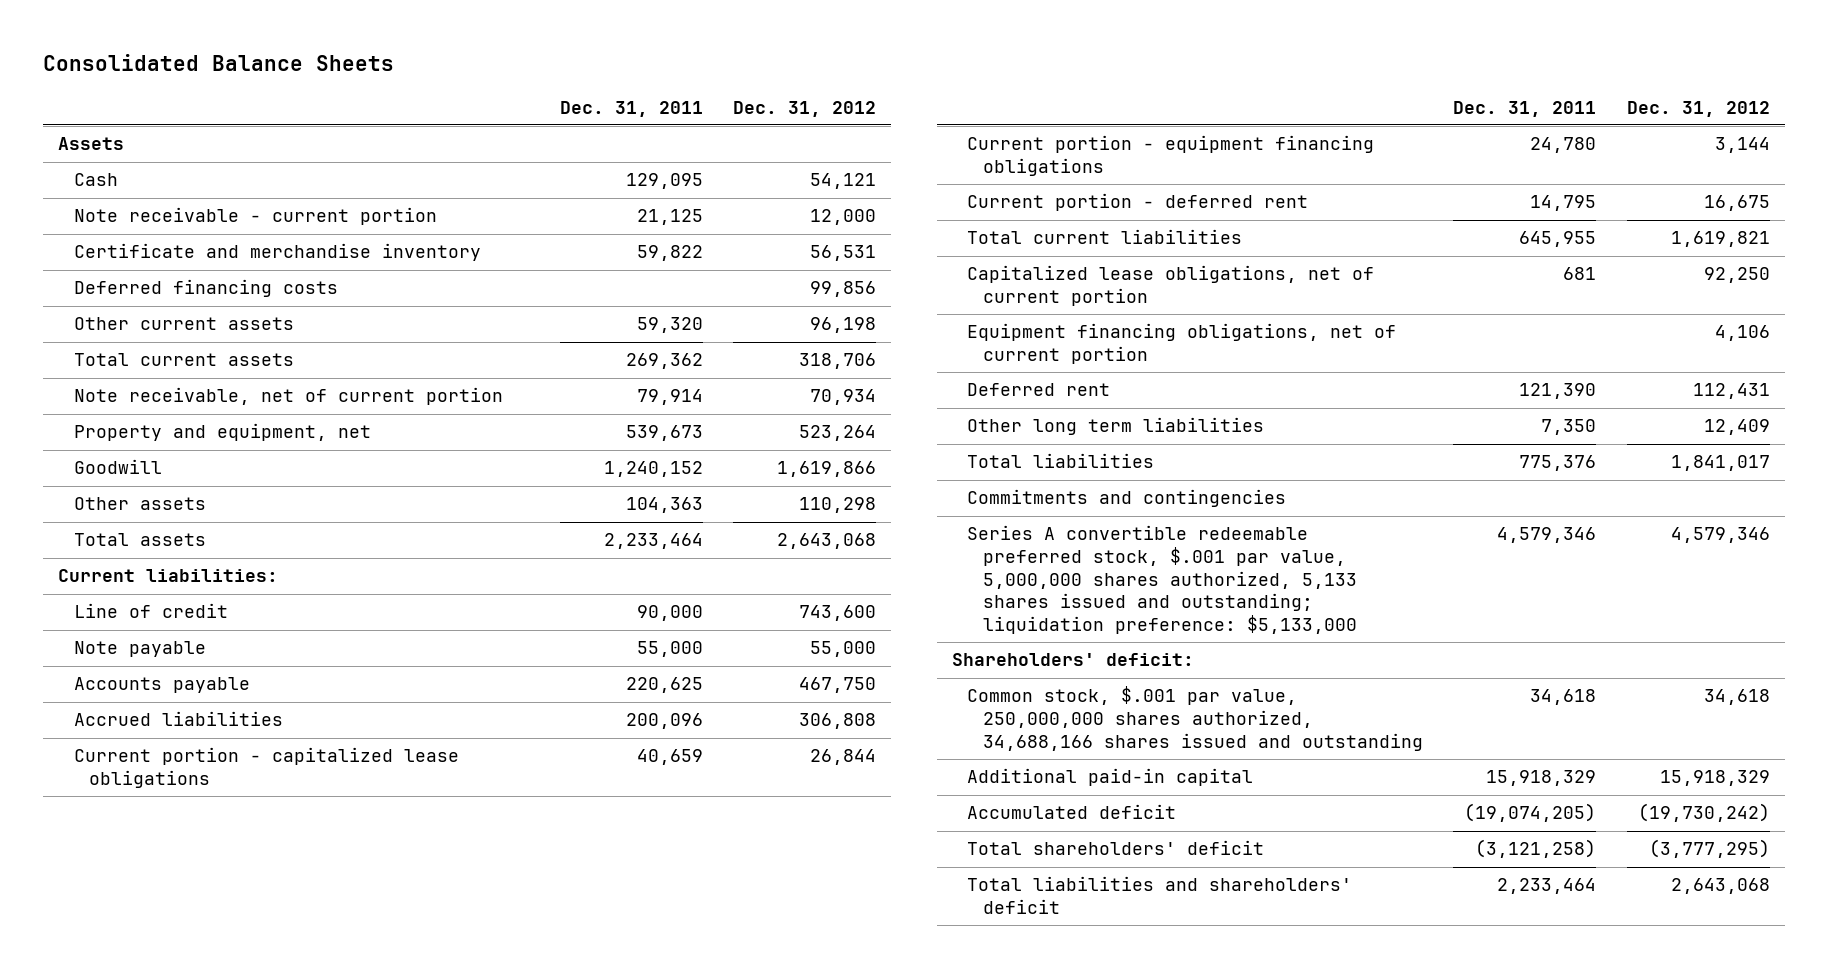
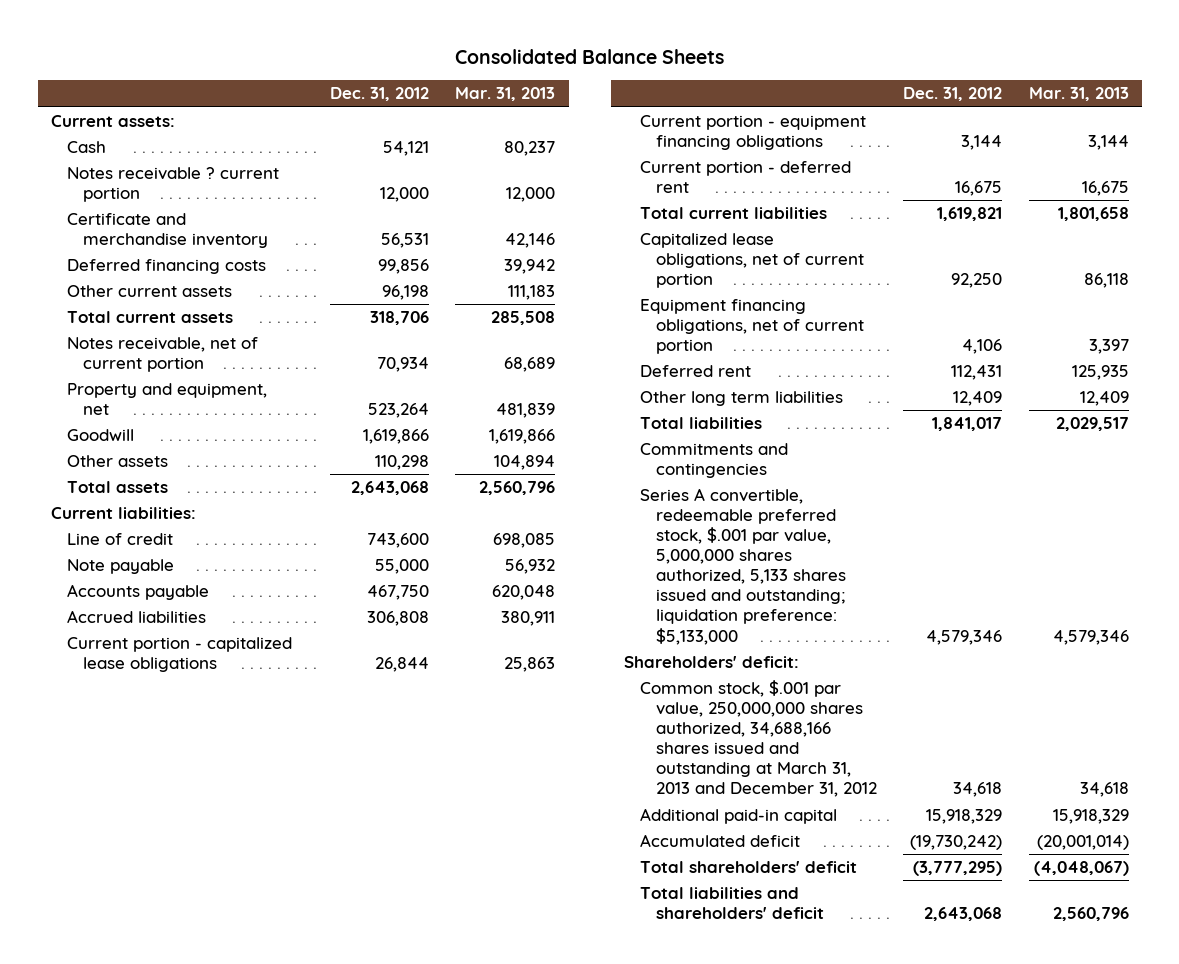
- | Dec. 31, 2011 | Dec. 31, 2012
+ | Dec. 31, 2012 | Mar. 31, 2013
- Assets
+ Current assets:
- Note receivable - current portion | 21,125 | 12,000
+ Notes receivable ? current portion | 12,000 | 12,000
- Note receivable, net of current portion | 79,914 | 70,934
+ Notes receivable, net of current portion | 70,934 | 68,689
- Series A convertible redeemable preferred stock, $.001 par value, 5,000,000 shares authorized, 5,133 shares issued and outstanding; liquidation preference: $5,133,000 | 4,579,346 | 4,579,346
+ Series A convertible, redeemable preferred stock, $.001 par value, 5,000,000 shares authorized, 5,133 shares issued and outstanding; liquidation preference: $5,133,000 | 4,579,346 | 4,579,346
- Common stock, $.001 par value, 250,000,000 shares authorized, 34,688,166 shares issued and outstanding | 34,618 | 34,618
+ Common stock, $.001 par value, 250,000,000 shares authorized, 34,688,166 shares issued and outstanding at March 31, 2013 and December 31, 2012 | 34,618 | 34,618

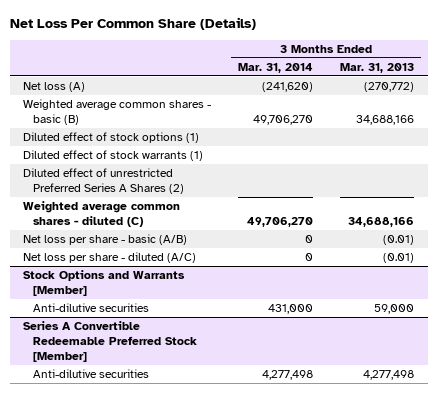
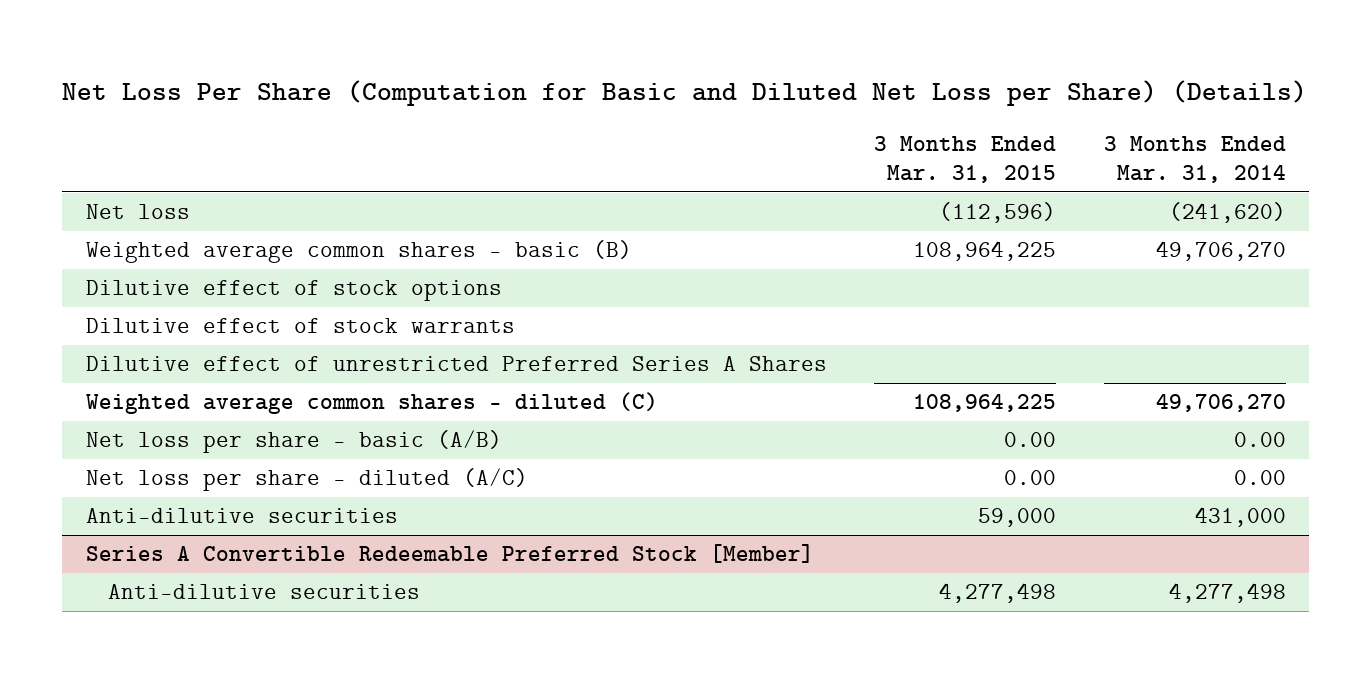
- Net Loss Per Common Share (Details)
+ Net Loss Per Share (Computation for Basic and Diluted Net Loss per Share) (Details)
- | 3 Months Ended Mar. 31, 2014 | 3 Months Ended Mar. 31, 2013
+ | 3 Months Ended Mar. 31, 2015 | 3 Months Ended Mar. 31, 2014
- Net loss (A) | (241,620) | (270,772)
+ Net loss | (112,596) | (241,620)
- Diluted effect of stock options (1)
- Diluted effect of stock warrants (1)
- Diluted effect of unrestricted Preferred Series A Shares (2)
+ Dilutive effect of stock options
+ Dilutive effect of stock warrants
+ Dilutive effect of unrestricted Preferred Series A Shares
- Net loss per share - basic (A/B) | 0 | (0.01)
- Net loss per share - diluted (A/C) | 0 | (0.01)
- Stock Options and Warrants [Member]
+ Net loss per share - basic (A/B) | 0.00 | 0.00
+ Net loss per share - diluted (A/C) | 0.00 | 0.00

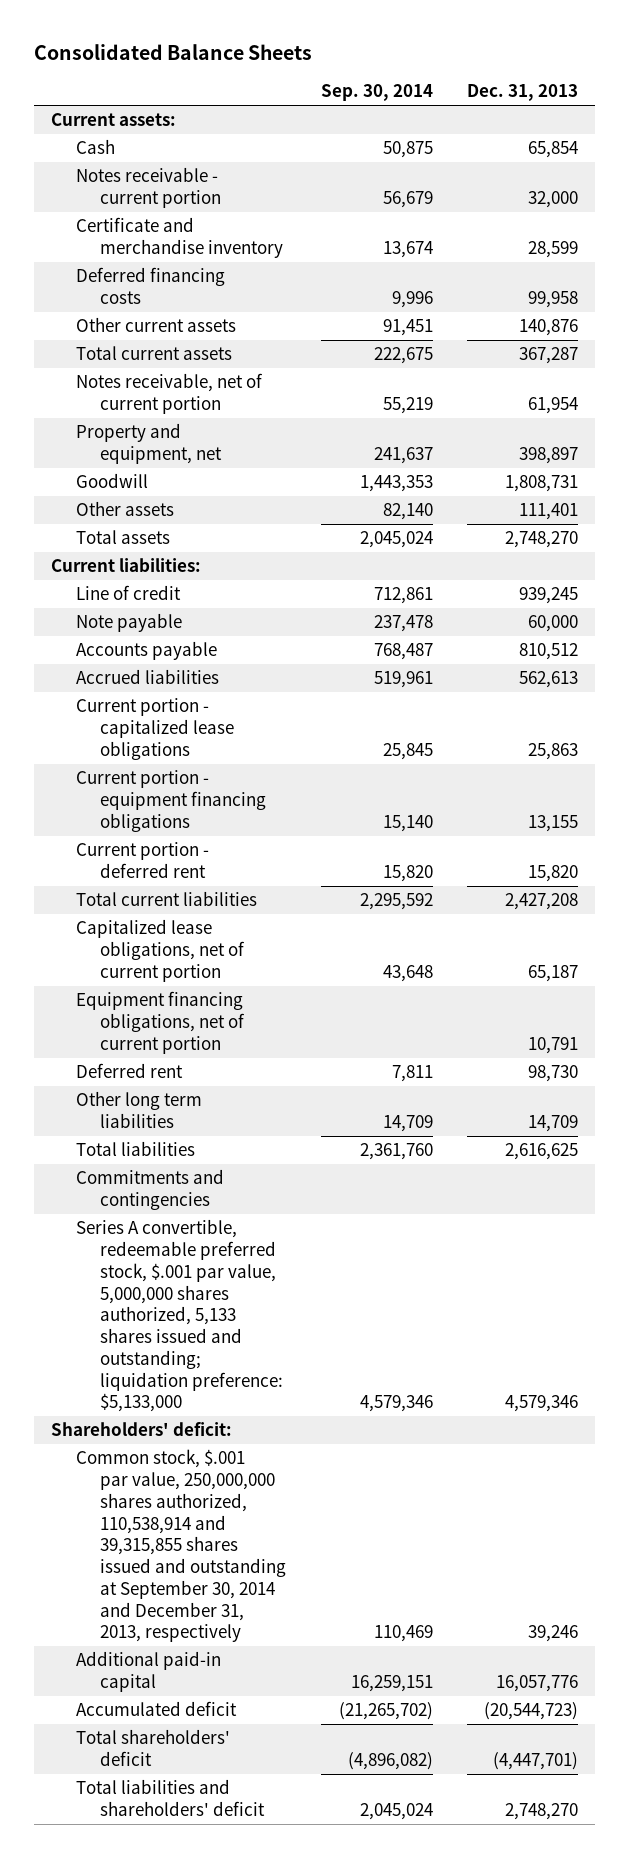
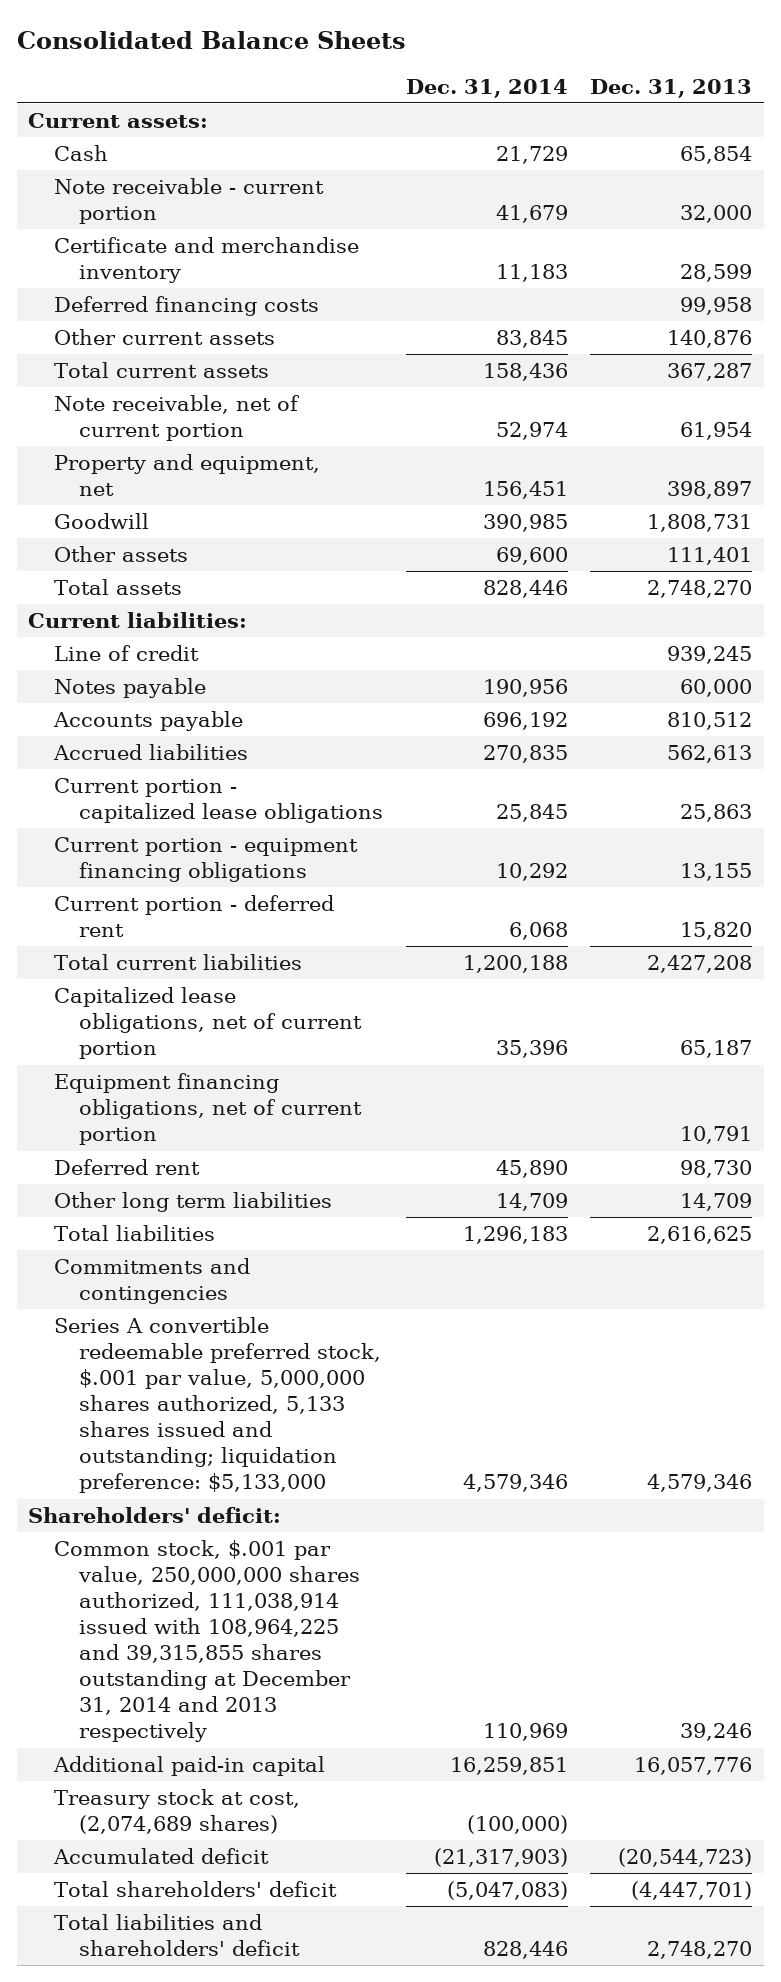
- | Sep. 30, 2014 | Dec. 31, 2013
+ | Dec. 31, 2014 | Dec. 31, 2013
- Notes receivable - current portion | 56,679 | 32,000
+ Note receivable - current portion | 41,679 | 32,000
- Notes receivable, net of current portion | 55,219 | 61,954
+ Note receivable, net of current portion | 52,974 | 61,954
- Note payable | 237,478 | 60,000
+ Notes payable | 190,956 | 60,000
- Series A convertible, redeemable preferred stock, $.001 par value, 5,000,000 shares authorized, 5,133 shares issued and outstanding; liquidation preference: $5,133,000 | 4,579,346 | 4,579,346
+ Series A convertible redeemable preferred stock, $.001 par value, 5,000,000 shares authorized, 5,133 shares issued and outstanding; liquidation preference: $5,133,000 | 4,579,346 | 4,579,346
- Common stock, $.001 par value, 250,000,000 shares authorized, 110,538,914 and 39,315,855 shares issued and outstanding at September 30, 2014 and December 31, 2013, respectively | 110,469 | 39,246
+ Common stock, $.001 par value, 250,000,000 shares authorized, 111,038,914 issued with 108,964,225 and 39,315,855 shares outstanding at December 31, 2014 and 2013 respectively | 110,969 | 39,246
+ Treasury stock at cost, (2,074,689 shares) | (100,000) |

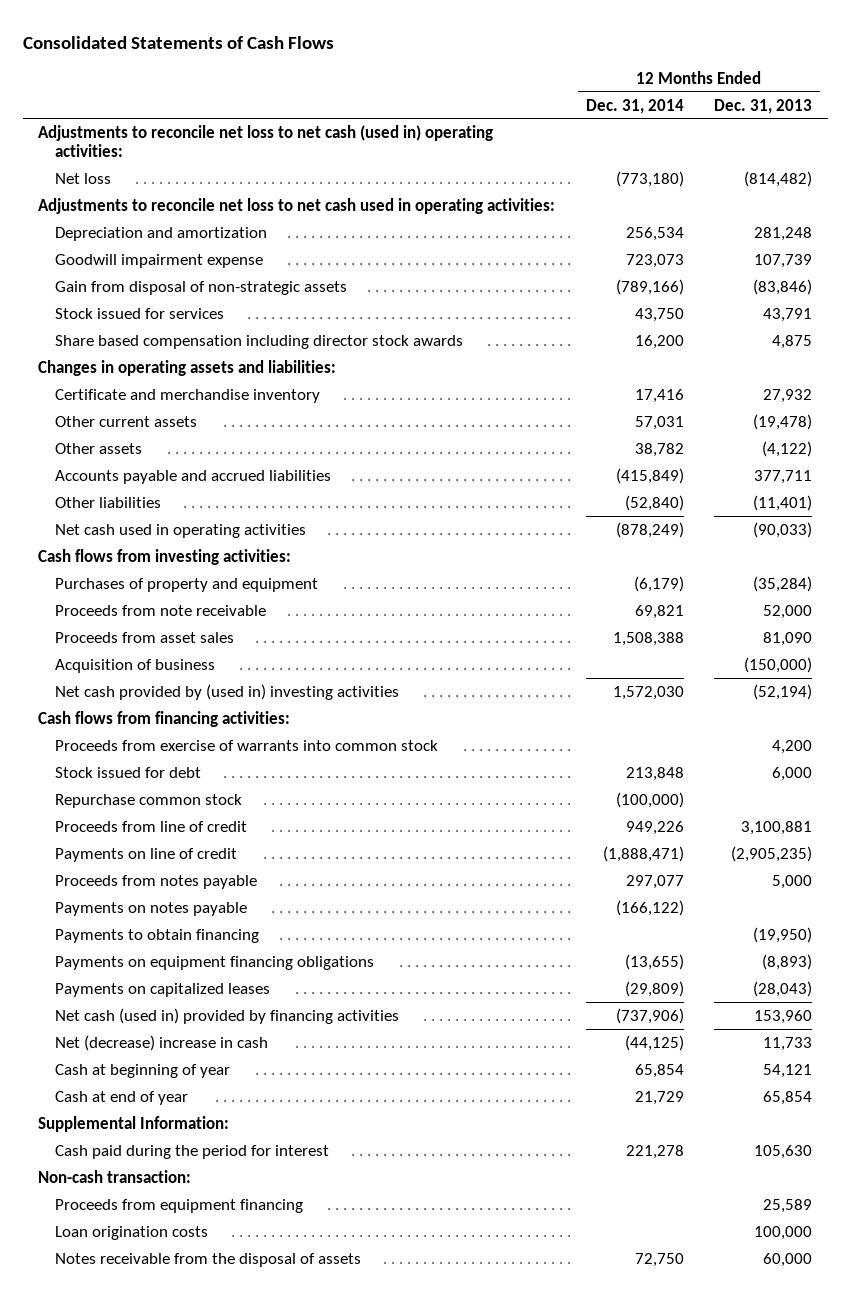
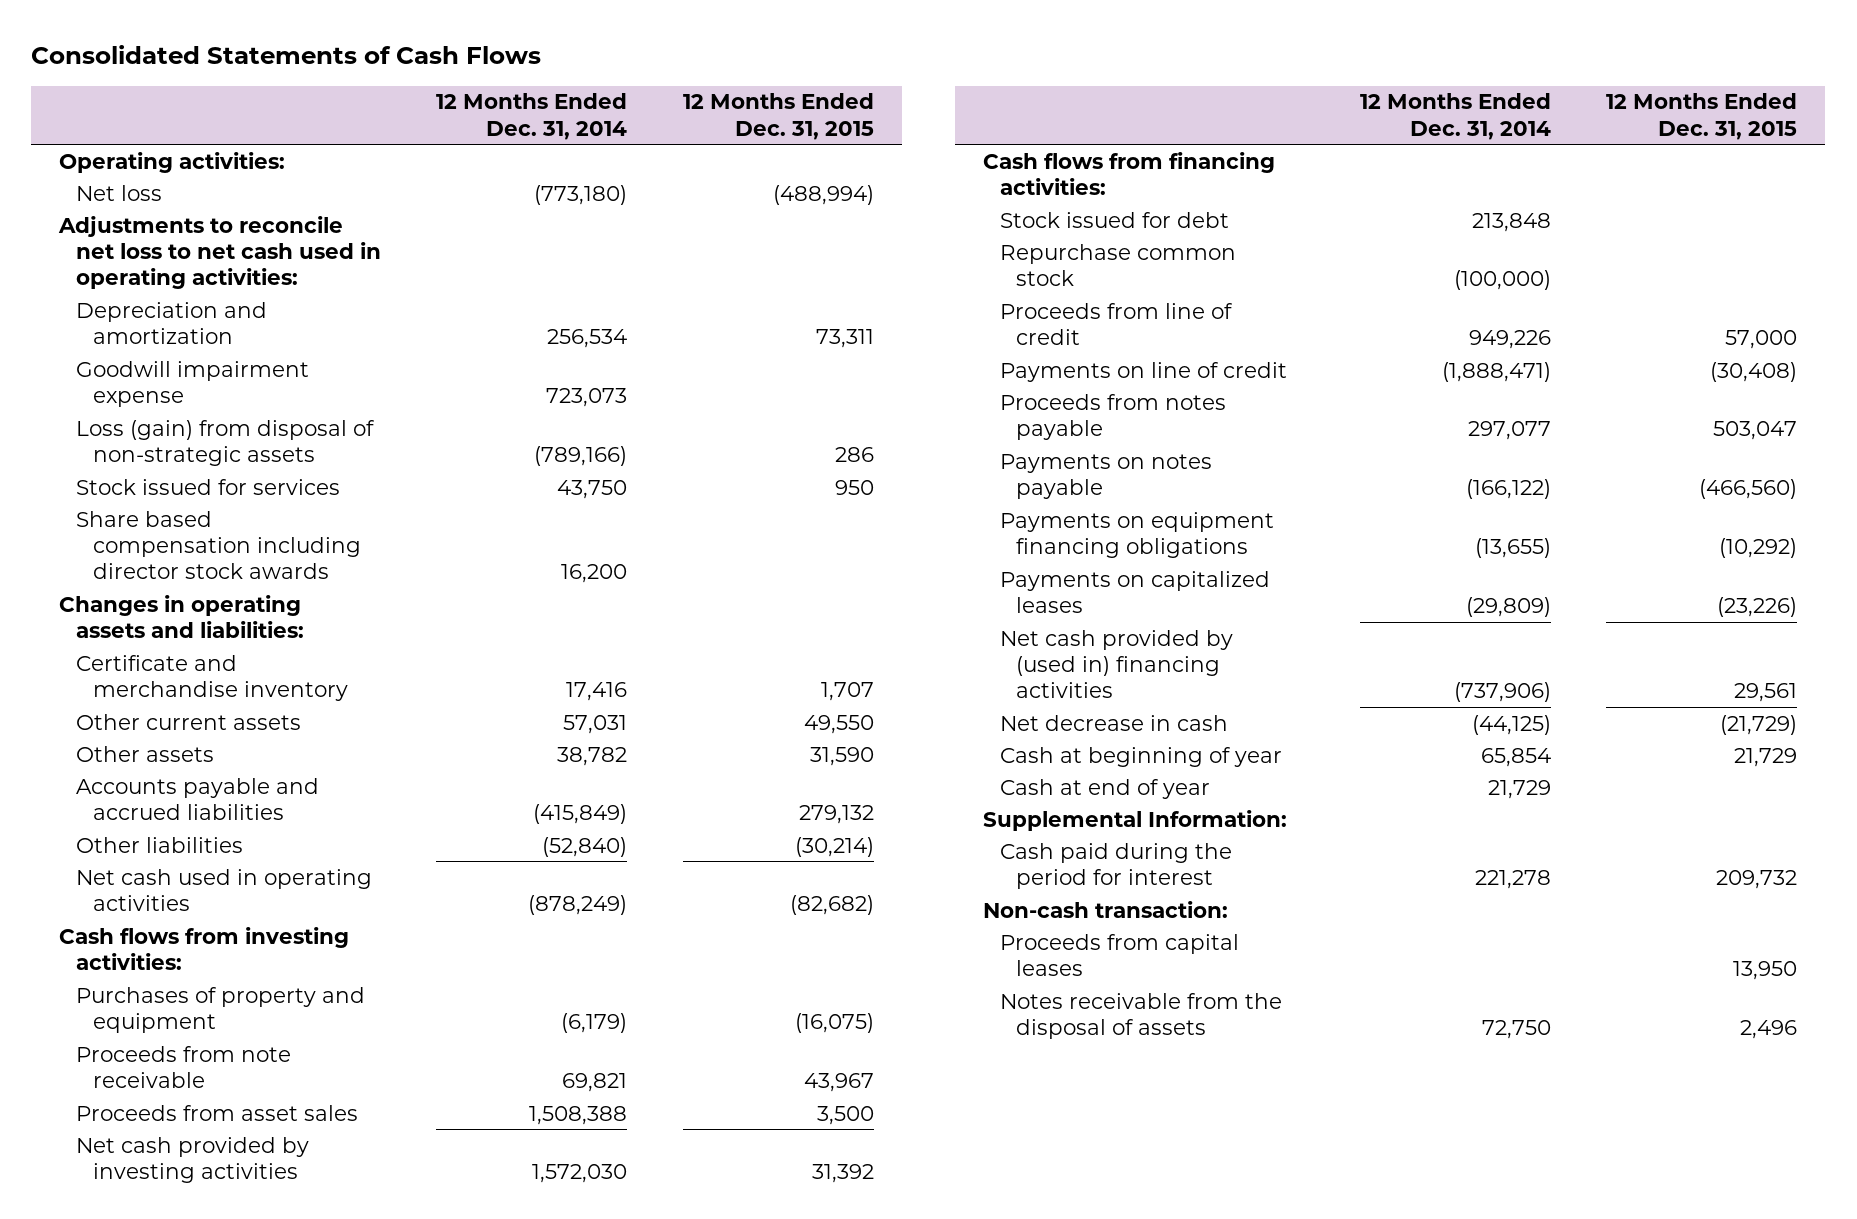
- | 12 Months Ended Dec. 31, 2014 | 12 Months Ended Dec. 31, 2013
+ | 12 Months Ended Dec. 31, 2014 | 12 Months Ended Dec. 31, 2015
- Adjustments to reconcile net loss to net cash (used in) operating activities:
+ Operating activities:
- Gain from disposal of non-strategic assets | (789,166) | (83,846)
+ Loss (gain) from disposal of non-strategic assets | (789,166) | 286
- Acquisition of business | | (150,000)
- Net cash provided by (used in) investing activities | 1,572,030 | (52,194)
+ Net cash provided by investing activities | 1,572,030 | 31,392
- Proceeds from exercise of warrants into common stock | | 4,200
- Payments to obtain financing | | (19,950)
- Net cash (used in) provided by financing activities | (737,906) | 153,960
- Net (decrease) increase in cash | (44,125) | 11,733
+ Net cash provided by (used in) financing activities | (737,906) | 29,561
+ Net decrease in cash | (44,125) | (21,729)
- Proceeds from equipment financing | | 25,589
- Loan origination costs | | 100,000
+ Proceeds from capital leases | | 13,950

